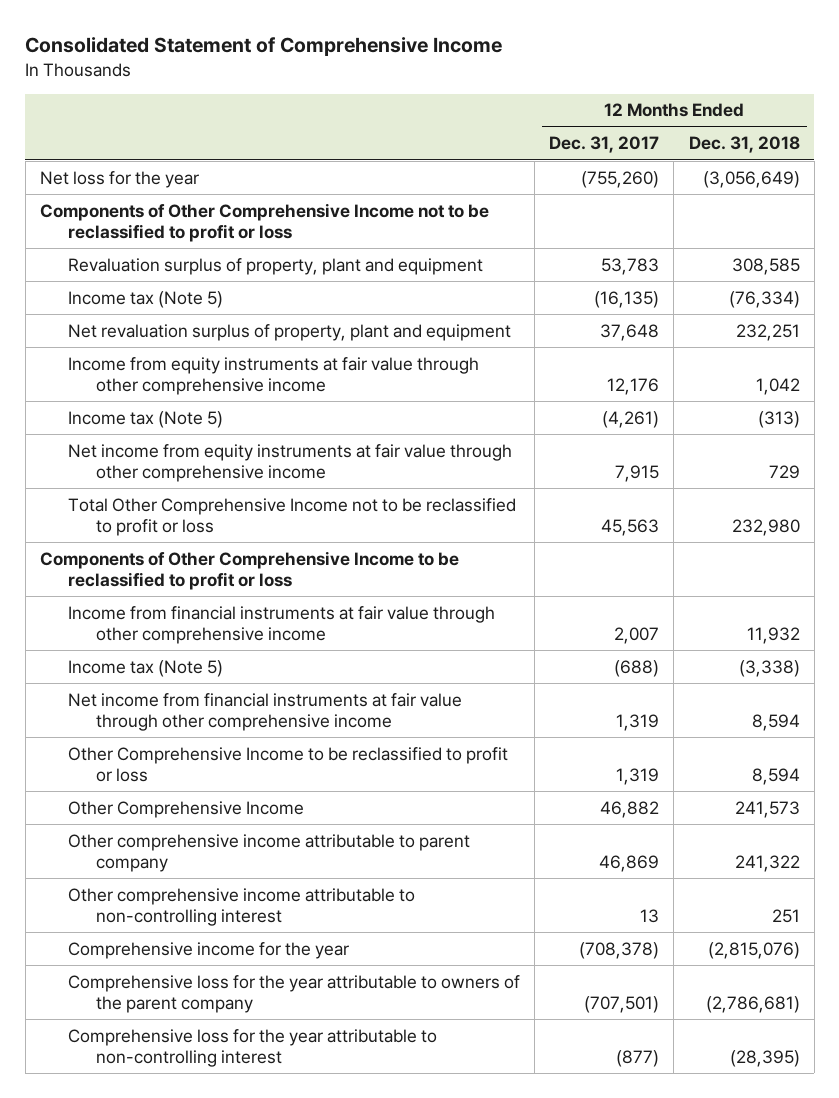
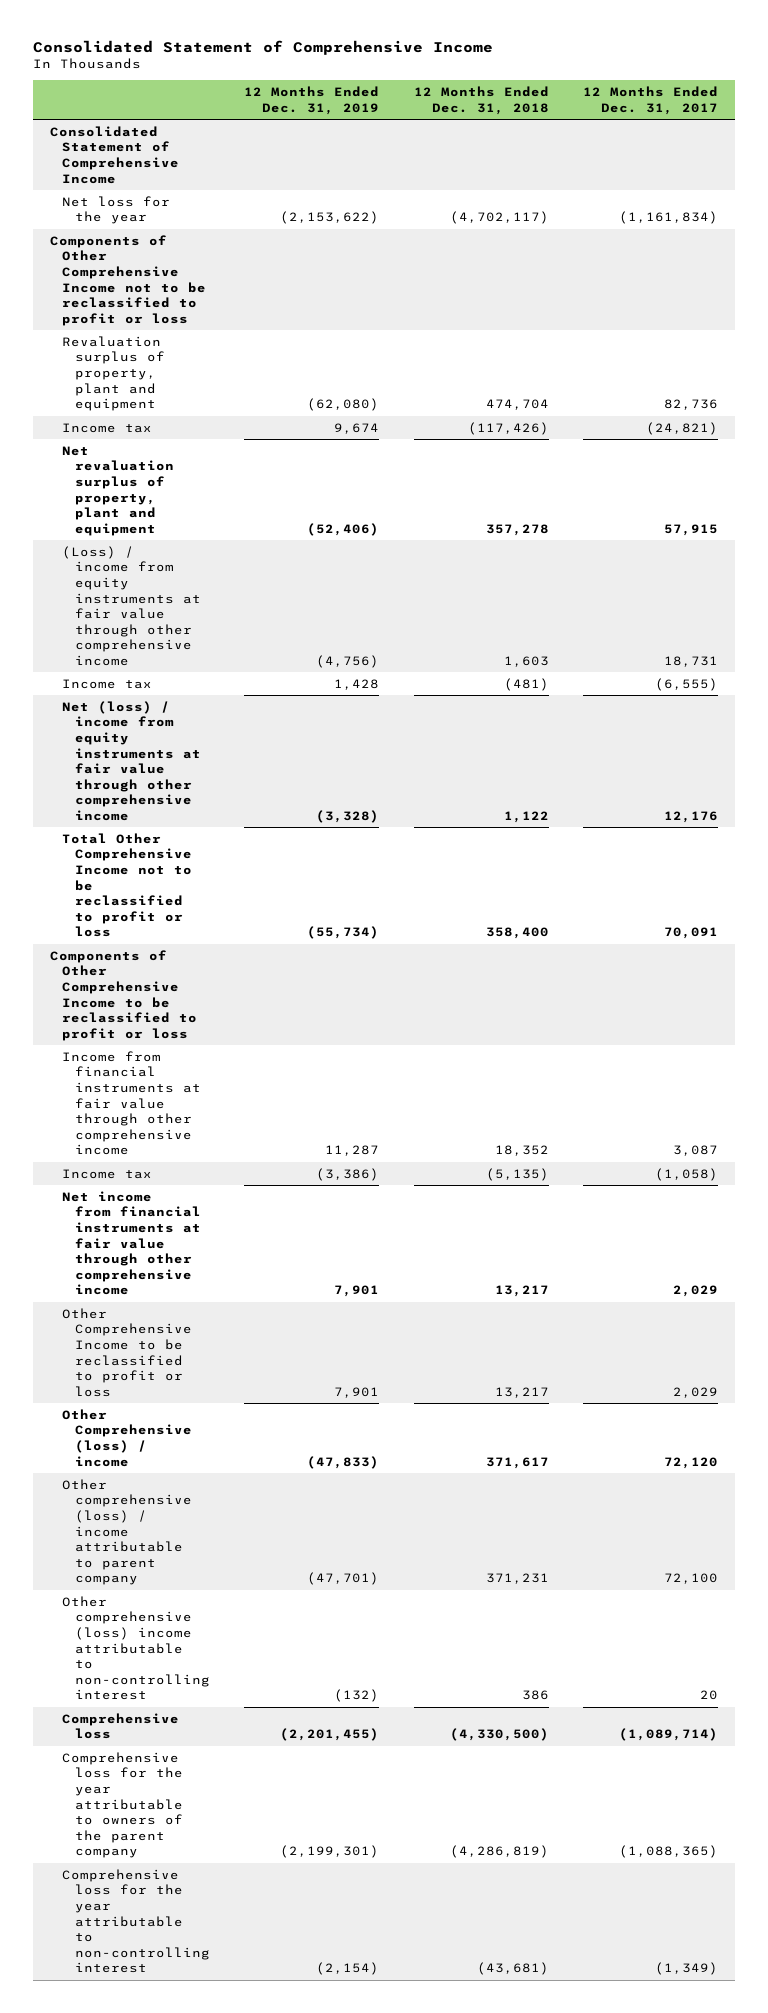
- | 12 Months Ended Dec. 31, 2017 | 12 Months Ended Dec. 31, 2018
+ | 12 Months Ended Dec. 31, 2019 | 12 Months Ended Dec. 31, 2018 | 12 Months Ended Dec. 31, 2017
- Net loss for the year | (755,260) | (3,056,649)
+ Consolidated Statement of Comprehensive Income
+ Net loss for the year | (2,153,622) | (4,702,117) | (1,161,834)
- Revaluation surplus of property, plant and equipment | 53,783 | 308,585
- Income tax (Note 5) | (16,135) | (76,334)
- Net revaluation surplus of property, plant and equipment | 37,648 | 232,251
- Income from equity instruments at fair value through other comprehensive income | 12,176 | 1,042
- Income tax (Note 5) | (4,261) | (313)
- Net income from equity instruments at fair value through other comprehensive income | 7,915 | 729
- Total Other Comprehensive Income not to be reclassified to profit or loss | 45,563 | 232,980
+ Revaluation surplus of property, plant and equipment | (62,080) | 474,704 | 82,736
+ Income tax | 9,674 | (117,426) | (24,821)
+ Net revaluation surplus of property, plant and equipment | (52,406) | 357,278 | 57,915
+ (Loss) / income from equity instruments at fair value through other comprehensive income | (4,756) | 1,603 | 18,731
+ Income tax | 1,428 | (481) | (6,555)
+ Net (loss) / income from equity instruments at fair value through other comprehensive income | (3,328) | 1,122 | 12,176
+ Total Other Comprehensive Income not to be reclassified to profit or loss | (55,734) | 358,400 | 70,091
- Income from financial instruments at fair value through other comprehensive income | 2,007 | 11,932
- Income tax (Note 5) | (688) | (3,338)
- Net income from financial instruments at fair value through other comprehensive income | 1,319 | 8,594
- Other Comprehensive Income to be reclassified to profit or loss | 1,319 | 8,594
- Other Comprehensive Income | 46,882 | 241,573
- Other comprehensive income attributable to parent company | 46,869 | 241,322
- Other comprehensive income attributable to non-controlling interest | 13 | 251
- Comprehensive income for the year | (708,378) | (2,815,076)
- Comprehensive loss for the year attributable to owners of the parent company | (707,501) | (2,786,681)
- Comprehensive loss for the year attributable to non-controlling interest | (877) | (28,395)
+ Income from financial instruments at fair value through other comprehensive income | 11,287 | 18,352 | 3,087
+ Income tax | (3,386) | (5,135) | (1,058)
+ Net income from financial instruments at fair value through other comprehensive income | 7,901 | 13,217 | 2,029
+ Other Comprehensive Income to be reclassified to profit or loss | 7,901 | 13,217 | 2,029
+ Other Comprehensive (loss) / income | (47,833) | 371,617 | 72,120
+ Other comprehensive (loss) / income attributable to parent company | (47,701) | 371,231 | 72,100
+ Other comprehensive (loss) income attributable to non-controlling interest | (132) | 386 | 20
+ Comprehensive loss | (2,201,455) | (4,330,500) | (1,089,714)
+ Comprehensive loss for the year attributable to owners of the parent company | (2,199,301) | (4,286,819) | (1,088,365)
+ Comprehensive loss for the year attributable to non-controlling interest | (2,154) | (43,681) | (1,349)

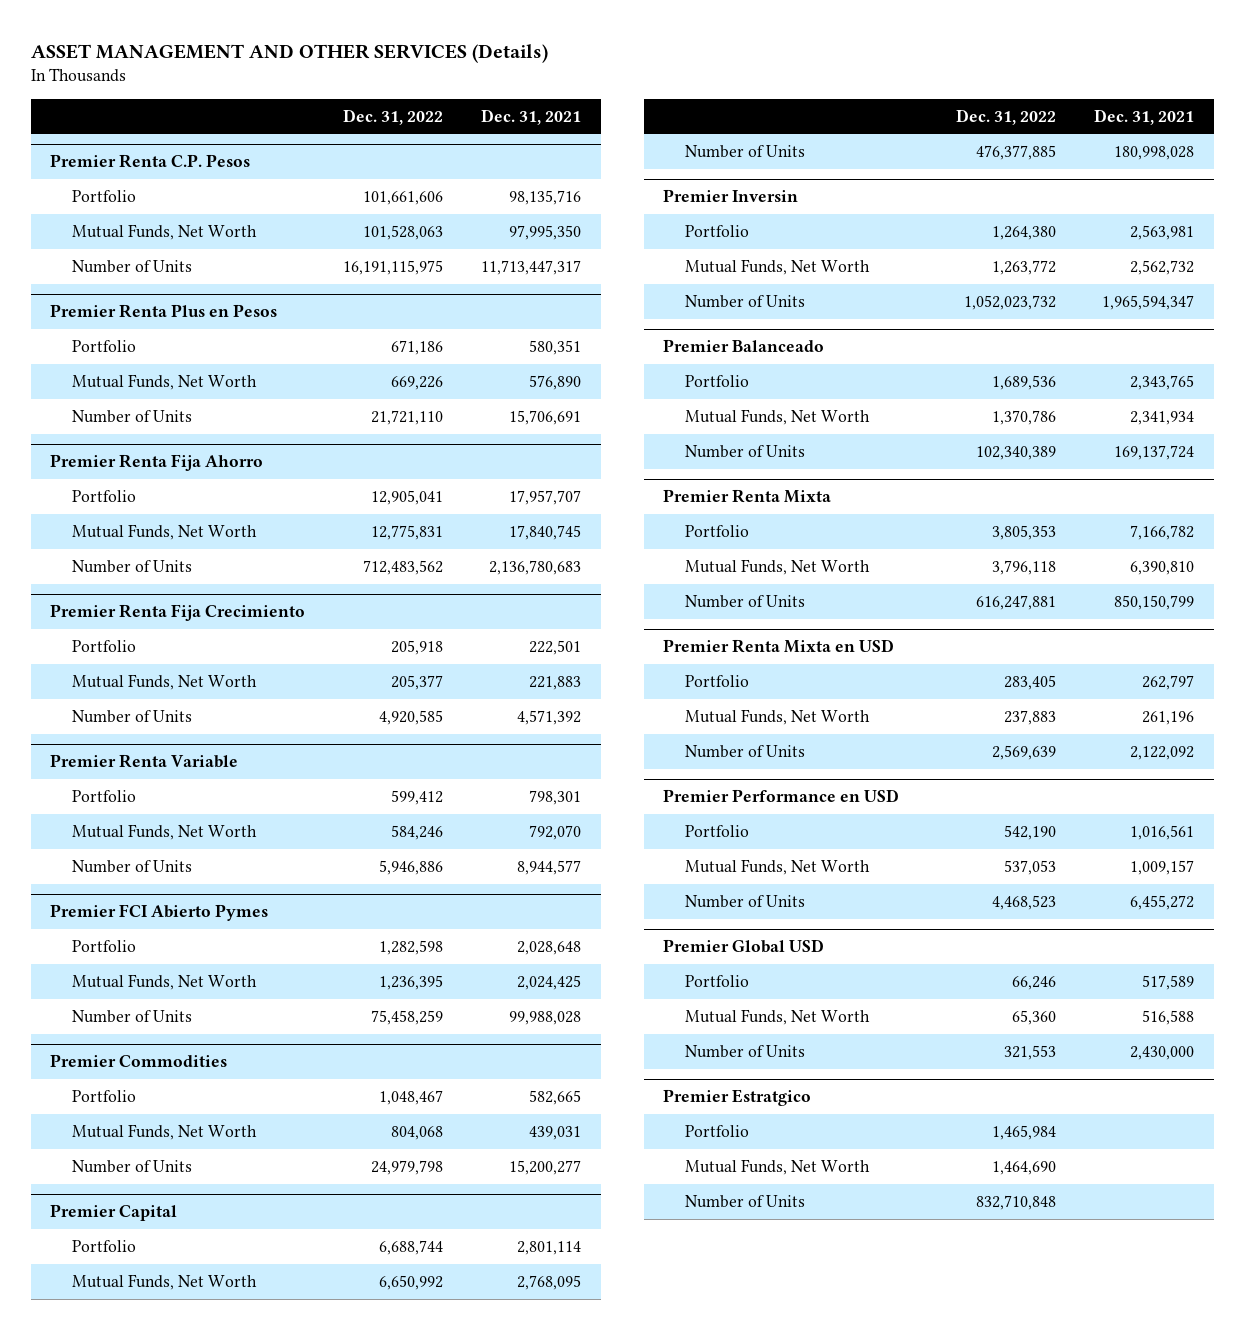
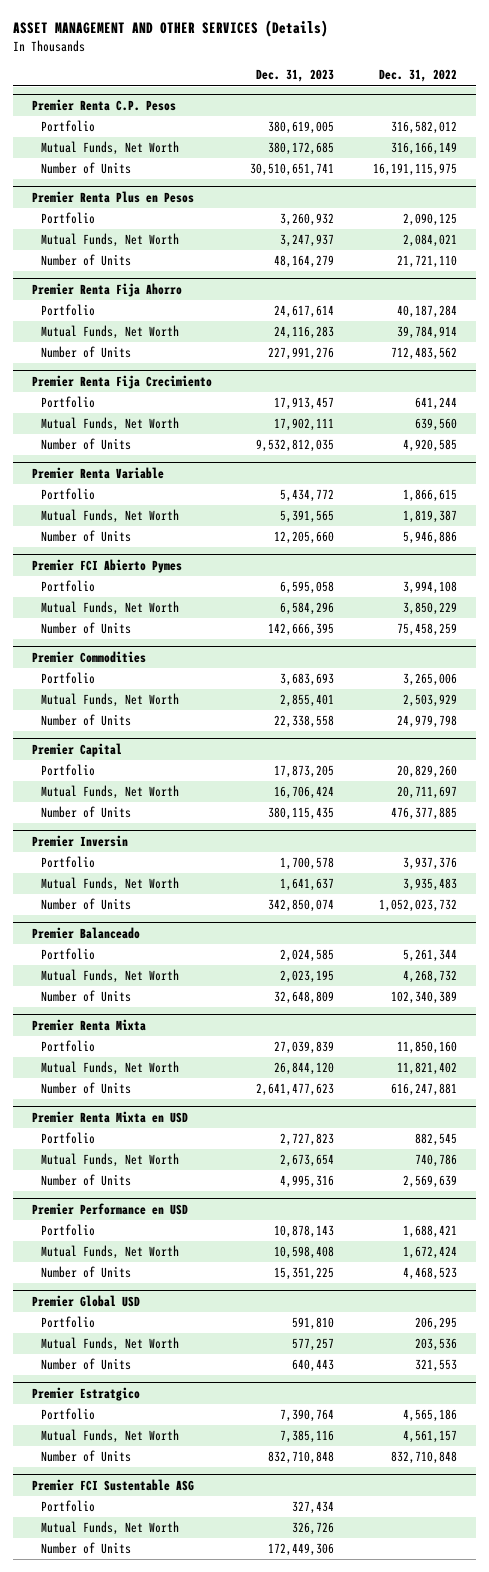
- | Dec. 31, 2022 | Dec. 31, 2021
+ | Dec. 31, 2023 | Dec. 31, 2022
@ Premier Renta C.P. Pesos
- Portfolio | 101,661,606 | 98,135,716
- Mutual Funds, Net Worth | 101,528,063 | 97,995,350
+ Portfolio | 380,619,005 | 316,582,012
+ Mutual Funds, Net Worth | 380,172,685 | 316,166,149
@ Premier Renta Plus en Pesos
- Portfolio | 671,186 | 580,351
- Mutual Funds, Net Worth | 669,226 | 576,890
+ Portfolio | 3,260,932 | 2,090,125
+ Mutual Funds, Net Worth | 3,247,937 | 2,084,021
@ Premier Renta Fija Ahorro
- Portfolio | 12,905,041 | 17,957,707
- Mutual Funds, Net Worth | 12,775,831 | 17,840,745
+ Portfolio | 24,617,614 | 40,187,284
+ Mutual Funds, Net Worth | 24,116,283 | 39,784,914
@ Premier Renta Fija Crecimiento
- Portfolio | 205,918 | 222,501
- Mutual Funds, Net Worth | 205,377 | 221,883
+ Portfolio | 17,913,457 | 641,244
+ Mutual Funds, Net Worth | 17,902,111 | 639,560
@ Premier Renta Variable
- Portfolio | 599,412 | 798,301
- Mutual Funds, Net Worth | 584,246 | 792,070
+ Portfolio | 5,434,772 | 1,866,615
+ Mutual Funds, Net Worth | 5,391,565 | 1,819,387
@ Premier FCI Abierto Pymes
- Portfolio | 1,282,598 | 2,028,648
- Mutual Funds, Net Worth | 1,236,395 | 2,024,425
+ Portfolio | 6,595,058 | 3,994,108
+ Mutual Funds, Net Worth | 6,584,296 | 3,850,229
@ Premier Commodities
- Portfolio | 1,048,467 | 582,665
- Mutual Funds, Net Worth | 804,068 | 439,031
+ Portfolio | 3,683,693 | 3,265,006
+ Mutual Funds, Net Worth | 2,855,401 | 2,503,929
@ Premier Capital
- Portfolio | 6,688,744 | 2,801,114
- Mutual Funds, Net Worth | 6,650,992 | 2,768,095
+ Portfolio | 17,873,205 | 20,829,260
+ Mutual Funds, Net Worth | 16,706,424 | 20,711,697
@ Premier Inversin
- Portfolio | 1,264,380 | 2,563,981
- Mutual Funds, Net Worth | 1,263,772 | 2,562,732
+ Portfolio | 1,700,578 | 3,937,376
+ Mutual Funds, Net Worth | 1,641,637 | 3,935,483
@ Premier Balanceado
- Portfolio | 1,689,536 | 2,343,765
- Mutual Funds, Net Worth | 1,370,786 | 2,341,934
+ Portfolio | 2,024,585 | 5,261,344
+ Mutual Funds, Net Worth | 2,023,195 | 4,268,732
@ Premier Renta Mixta
- Portfolio | 3,805,353 | 7,166,782
- Mutual Funds, Net Worth | 3,796,118 | 6,390,810
+ Portfolio | 27,039,839 | 11,850,160
+ Mutual Funds, Net Worth | 26,844,120 | 11,821,402
@ Premier Renta Mixta en USD
- Portfolio | 283,405 | 262,797
- Mutual Funds, Net Worth | 237,883 | 261,196
+ Portfolio | 2,727,823 | 882,545
+ Mutual Funds, Net Worth | 2,673,654 | 740,786
@ Premier Performance en USD
- Portfolio | 542,190 | 1,016,561
- Mutual Funds, Net Worth | 537,053 | 1,009,157
+ Portfolio | 10,878,143 | 1,688,421
+ Mutual Funds, Net Worth | 10,598,408 | 1,672,424
@ Premier Global USD
- Portfolio | 66,246 | 517,589
- Mutual Funds, Net Worth | 65,360 | 516,588
+ Portfolio | 591,810 | 206,295
+ Mutual Funds, Net Worth | 577,257 | 203,536
@ Premier Estratgico
- Portfolio | 1,465,984 |
- Mutual Funds, Net Worth | 1,464,690 |
+ Portfolio | 7,390,764 | 4,565,186
+ Mutual Funds, Net Worth | 7,385,116 | 4,561,157
+ Premier FCI Sustentable ASG
+ Portfolio | 327,434 |
+ Mutual Funds, Net Worth | 326,726 |
+ Number of Units | 172,449,306 |

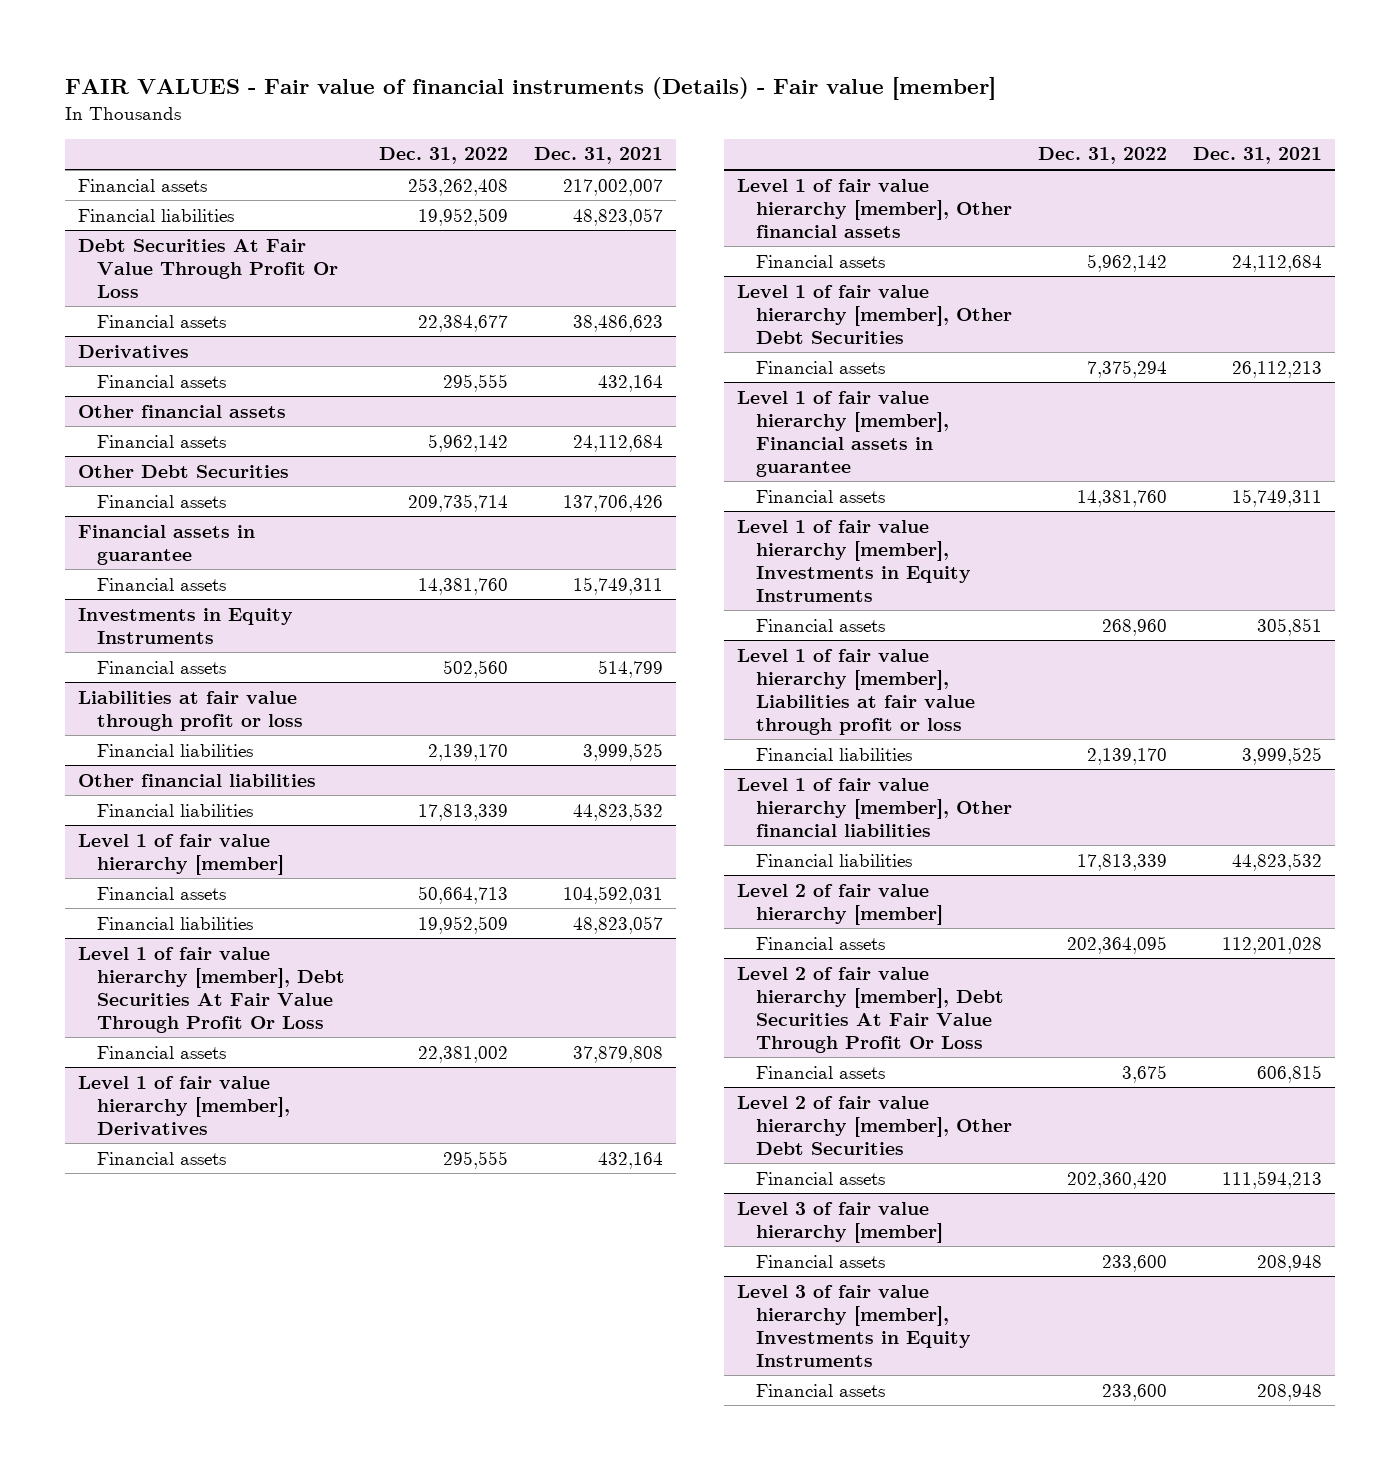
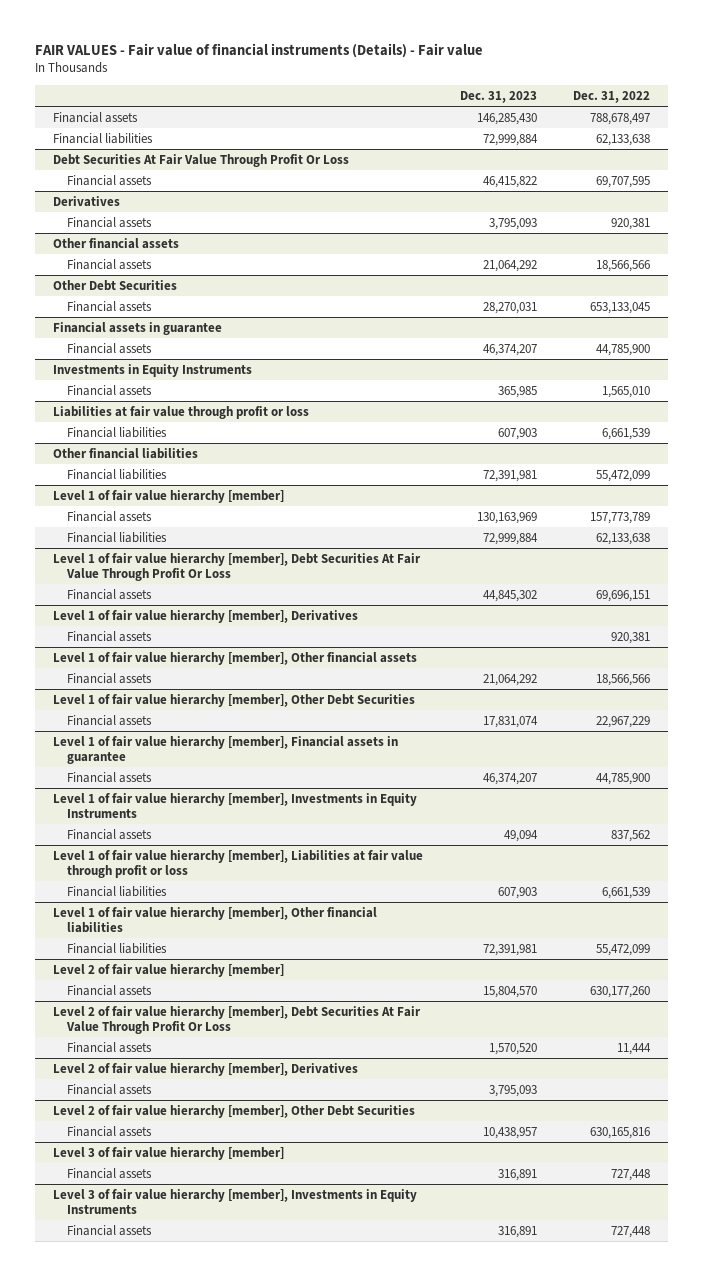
- FAIR VALUES - Fair value of financial instruments (Details) - Fair value [member]
+ FAIR VALUES - Fair value of financial instruments (Details) - Fair value
- | Dec. 31, 2022 | Dec. 31, 2021
+ | Dec. 31, 2023 | Dec. 31, 2022
- Financial assets | 253,262,408 | 217,002,007
- Financial liabilities | 19,952,509 | 48,823,057
+ Financial assets | 146,285,430 | 788,678,497
+ Financial liabilities | 72,999,884 | 62,133,638
@ Debt Securities At Fair Value Through Profit Or Loss
- Financial assets | 22,384,677 | 38,486,623
+ Financial assets | 46,415,822 | 69,707,595
@ Derivatives
- Financial assets | 295,555 | 432,164
+ Financial assets | 3,795,093 | 920,381
@ Other financial assets
- Financial assets | 5,962,142 | 24,112,684
+ Financial assets | 21,064,292 | 18,566,566
@ Other Debt Securities
- Financial assets | 209,735,714 | 137,706,426
+ Financial assets | 28,270,031 | 653,133,045
@ Financial assets in guarantee
- Financial assets | 14,381,760 | 15,749,311
+ Financial assets | 46,374,207 | 44,785,900
@ Investments in Equity Instruments
- Financial assets | 502,560 | 514,799
+ Financial assets | 365,985 | 1,565,010
@ Liabilities at fair value through profit or loss
- Financial liabilities | 2,139,170 | 3,999,525
+ Financial liabilities | 607,903 | 6,661,539
@ Other financial liabilities
- Financial liabilities | 17,813,339 | 44,823,532
+ Financial liabilities | 72,391,981 | 55,472,099
@ Level 1 of fair value hierarchy [member]
- Financial assets | 50,664,713 | 104,592,031
- Financial liabilities | 19,952,509 | 48,823,057
+ Financial assets | 130,163,969 | 157,773,789
+ Financial liabilities | 72,999,884 | 62,133,638
@ Level 1 of fair value hierarchy [member], Debt Securities At Fair Value Through Profit Or Loss
- Financial assets | 22,381,002 | 37,879,808
+ Financial assets | 44,845,302 | 69,696,151
@ Level 1 of fair value hierarchy [member], Derivatives
- Financial assets | 295,555 | 432,164
+ Financial assets | | 920,381
@ Level 1 of fair value hierarchy [member], Other financial assets
- Financial assets | 5,962,142 | 24,112,684
+ Financial assets | 21,064,292 | 18,566,566
@ Level 1 of fair value hierarchy [member], Other Debt Securities
- Financial assets | 7,375,294 | 26,112,213
+ Financial assets | 17,831,074 | 22,967,229
@ Level 1 of fair value hierarchy [member], Financial assets in guarantee
- Financial assets | 14,381,760 | 15,749,311
+ Financial assets | 46,374,207 | 44,785,900
@ Level 1 of fair value hierarchy [member], Investments in Equity Instruments
- Financial assets | 268,960 | 305,851
+ Financial assets | 49,094 | 837,562
@ Level 1 of fair value hierarchy [member], Liabilities at fair value through profit or loss
- Financial liabilities | 2,139,170 | 3,999,525
+ Financial liabilities | 607,903 | 6,661,539
@ Level 1 of fair value hierarchy [member], Other financial liabilities
- Financial liabilities | 17,813,339 | 44,823,532
+ Financial liabilities | 72,391,981 | 55,472,099
@ Level 2 of fair value hierarchy [member]
- Financial assets | 202,364,095 | 112,201,028
+ Financial assets | 15,804,570 | 630,177,260
@ Level 2 of fair value hierarchy [member], Debt Securities At Fair Value Through Profit Or Loss
- Financial assets | 3,675 | 606,815
+ Financial assets | 1,570,520 | 11,444
+ Level 2 of fair value hierarchy [member], Derivatives
+ Financial assets | 3,795,093 |
@ Level 2 of fair value hierarchy [member], Other Debt Securities
- Financial assets | 202,360,420 | 111,594,213
+ Financial assets | 10,438,957 | 630,165,816
@ Level 3 of fair value hierarchy [member]
- Financial assets | 233,600 | 208,948
+ Financial assets | 316,891 | 727,448
@ Level 3 of fair value hierarchy [member], Investments in Equity Instruments
- Financial assets | 233,600 | 208,948
+ Financial assets | 316,891 | 727,448

